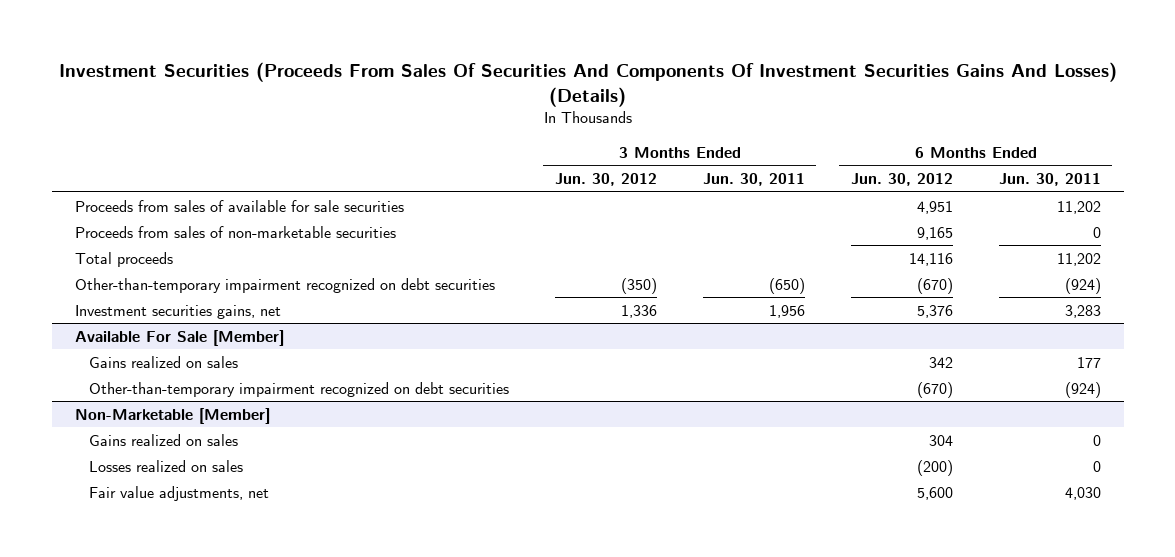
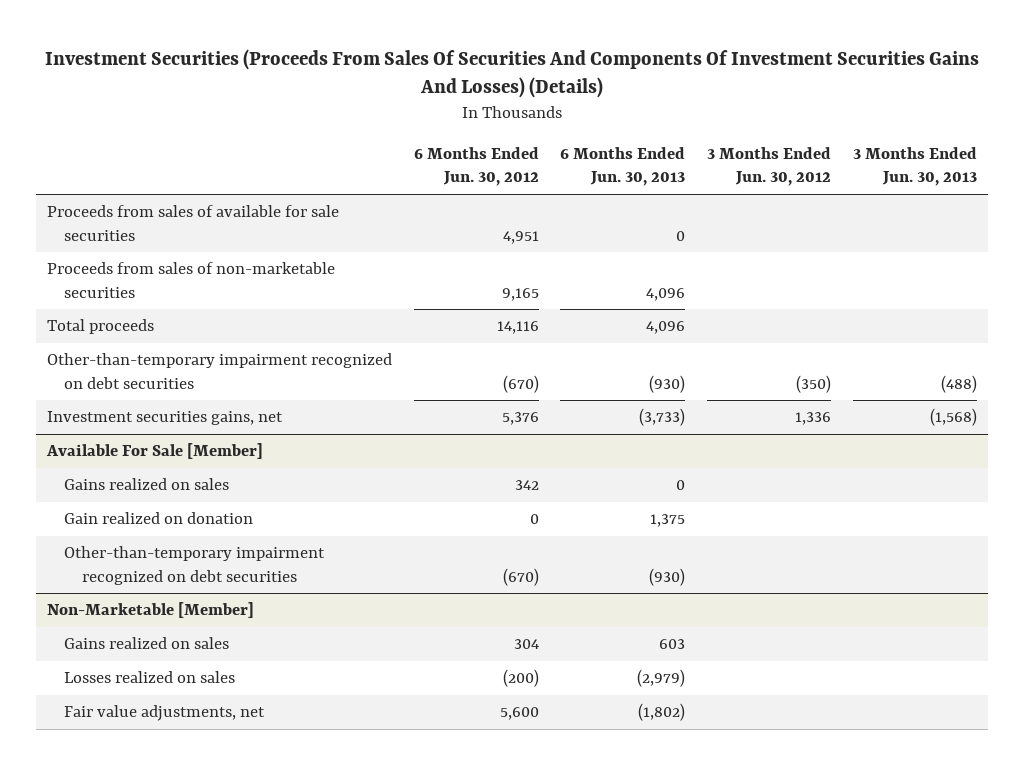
- | 3 Months Ended Jun. 30, 2012 | 3 Months Ended Jun. 30, 2011 | 6 Months Ended Jun. 30, 2012 | 6 Months Ended Jun. 30, 2011
+ | 6 Months Ended Jun. 30, 2012 | 6 Months Ended Jun. 30, 2013 | 3 Months Ended Jun. 30, 2012 | 3 Months Ended Jun. 30, 2013
@ Available For Sale [Member]
+ Gain realized on donation | 0 | 1,375 | |

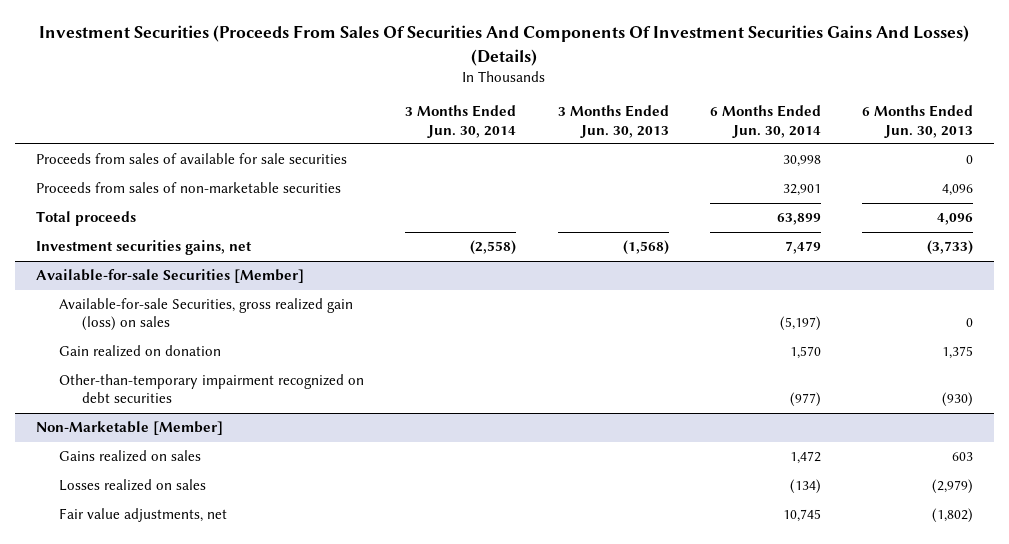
- | 6 Months Ended Jun. 30, 2012 | 6 Months Ended Jun. 30, 2013 | 3 Months Ended Jun. 30, 2012 | 3 Months Ended Jun. 30, 2013
+ | 3 Months Ended Jun. 30, 2014 | 3 Months Ended Jun. 30, 2013 | 6 Months Ended Jun. 30, 2014 | 6 Months Ended Jun. 30, 2013
- Other-than-temporary impairment recognized on debt securities | (670) | (930) | (350) | (488)
- Available For Sale [Member]
- Gains realized on sales | 342 | 0 | |
+ Available-for-sale Securities [Member]
+ Available-for-sale Securities, gross realized gain (loss) on sales | | | (5,197) | 0

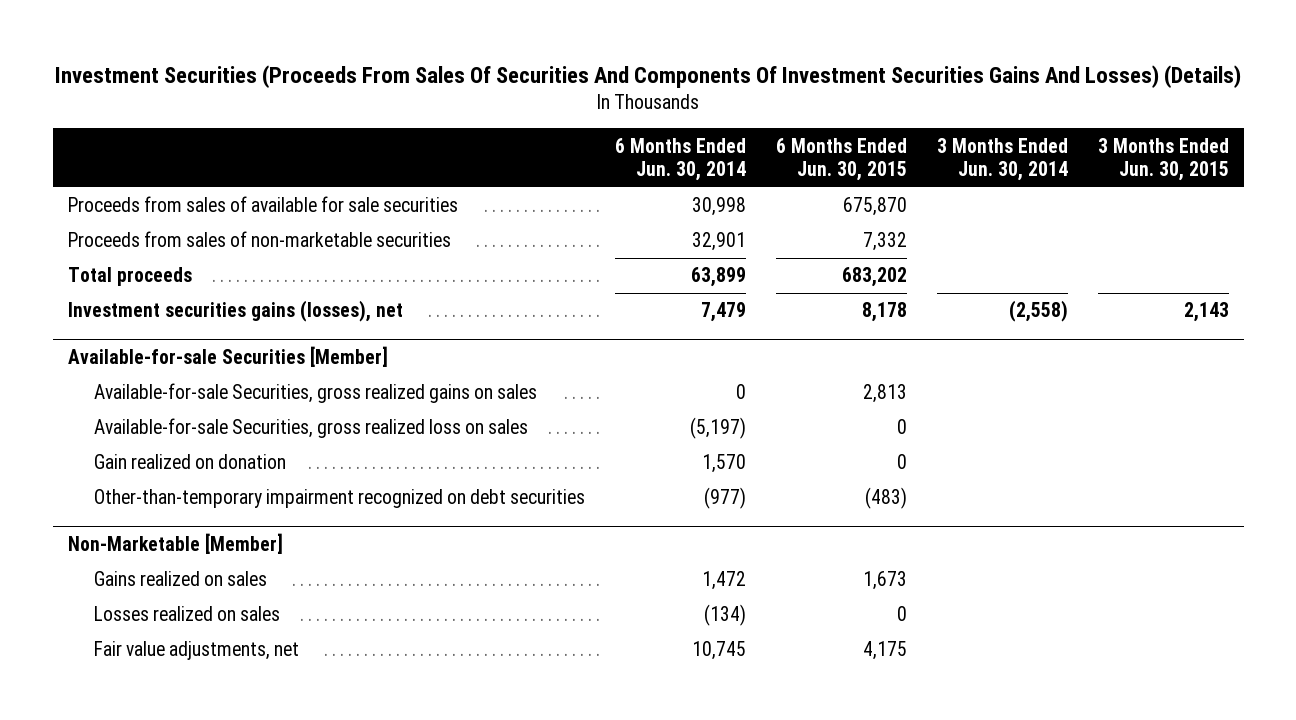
- | 3 Months Ended Jun. 30, 2014 | 3 Months Ended Jun. 30, 2013 | 6 Months Ended Jun. 30, 2014 | 6 Months Ended Jun. 30, 2013
+ | 6 Months Ended Jun. 30, 2014 | 6 Months Ended Jun. 30, 2015 | 3 Months Ended Jun. 30, 2014 | 3 Months Ended Jun. 30, 2015
- Investment securities gains, net | (2,558) | (1,568) | 7,479 | (3,733)
+ Investment securities gains (losses), net | 7,479 | 8,178 | (2,558) | 2,143
@ Available-for-sale Securities [Member]
- Available-for-sale Securities, gross realized gain (loss) on sales | | | (5,197) | 0
+ Available-for-sale Securities, gross realized gains on sales | 0 | 2,813 | |
+ Available-for-sale Securities, gross realized loss on sales | (5,197) | 0 | |

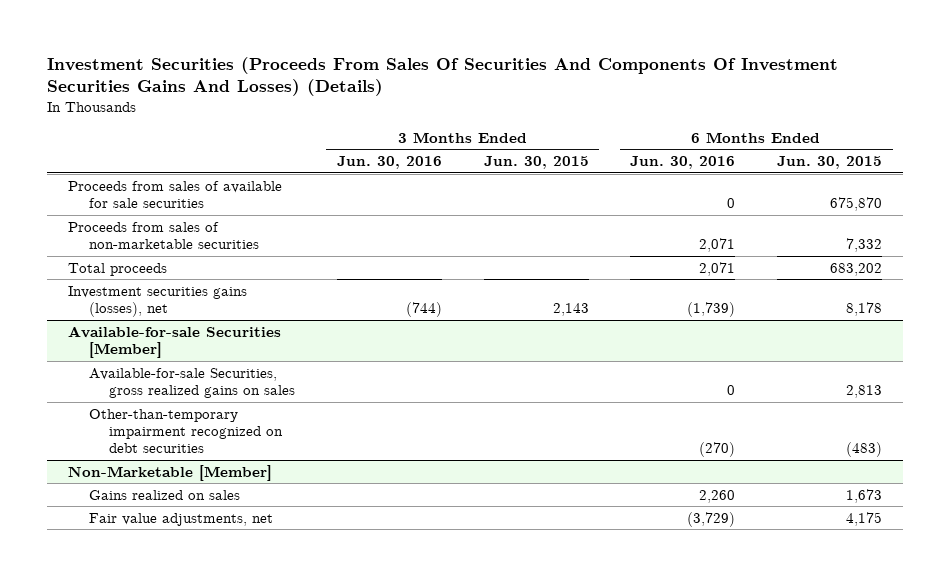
- | 6 Months Ended Jun. 30, 2014 | 6 Months Ended Jun. 30, 2015 | 3 Months Ended Jun. 30, 2014 | 3 Months Ended Jun. 30, 2015
+ | 3 Months Ended Jun. 30, 2016 | 3 Months Ended Jun. 30, 2015 | 6 Months Ended Jun. 30, 2016 | 6 Months Ended Jun. 30, 2015
@ Available-for-sale Securities [Member]
- Available-for-sale Securities, gross realized loss on sales | (5,197) | 0 | |
- Gain realized on donation | 1,570 | 0 | |
@ Non-Marketable [Member]
- Losses realized on sales | (134) | 0 | |

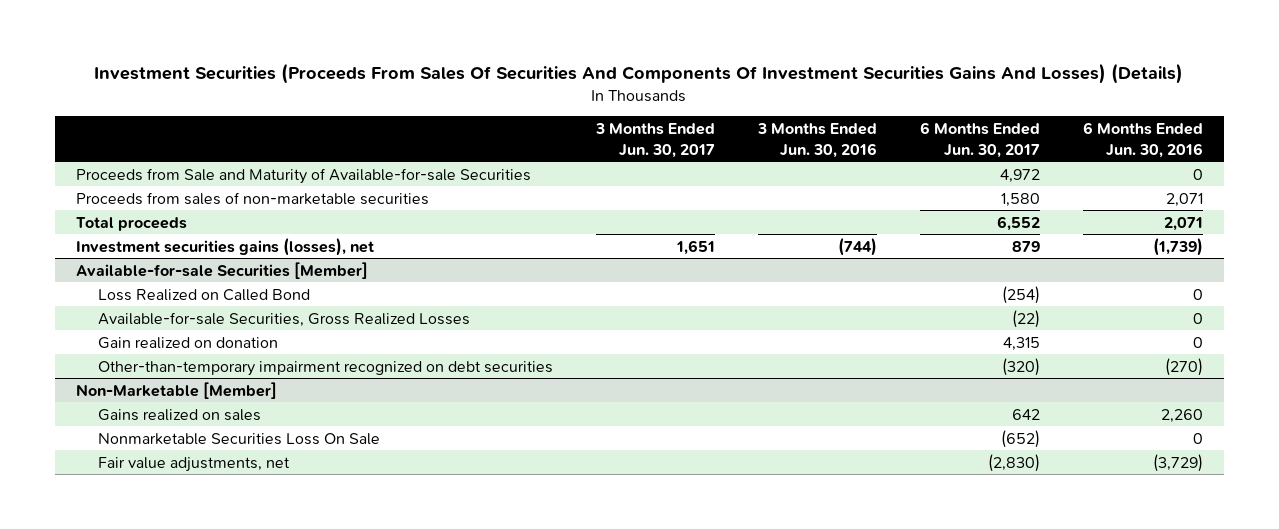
- | 3 Months Ended Jun. 30, 2016 | 3 Months Ended Jun. 30, 2015 | 6 Months Ended Jun. 30, 2016 | 6 Months Ended Jun. 30, 2015
+ | 3 Months Ended Jun. 30, 2017 | 3 Months Ended Jun. 30, 2016 | 6 Months Ended Jun. 30, 2017 | 6 Months Ended Jun. 30, 2016
- Proceeds from sales of available for sale securities | | | 0 | 675,870
+ Proceeds from Sale and Maturity of Available-for-sale Securities | | | 4,972 | 0
@ Available-for-sale Securities [Member]
- Available-for-sale Securities, gross realized gains on sales | | | 0 | 2,813
+ Loss Realized on Called Bond | | | (254) | 0
+ Available-for-sale Securities, Gross Realized Losses | | | (22) | 0
+ Gain realized on donation | | | 4,315 | 0
@ Non-Marketable [Member]
+ Nonmarketable Securities Loss On Sale | | | (652) | 0

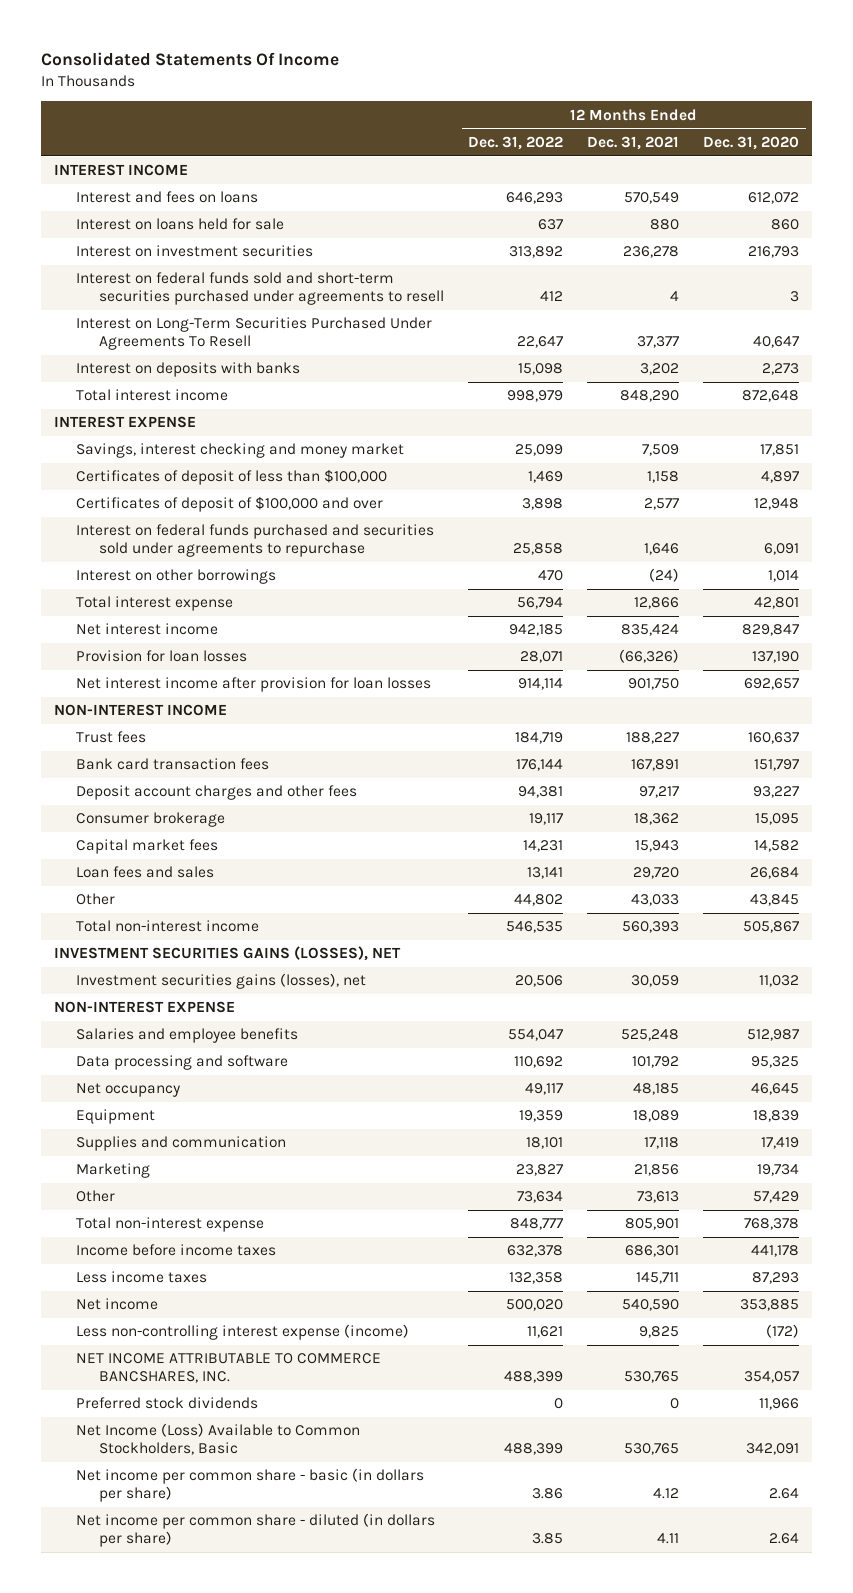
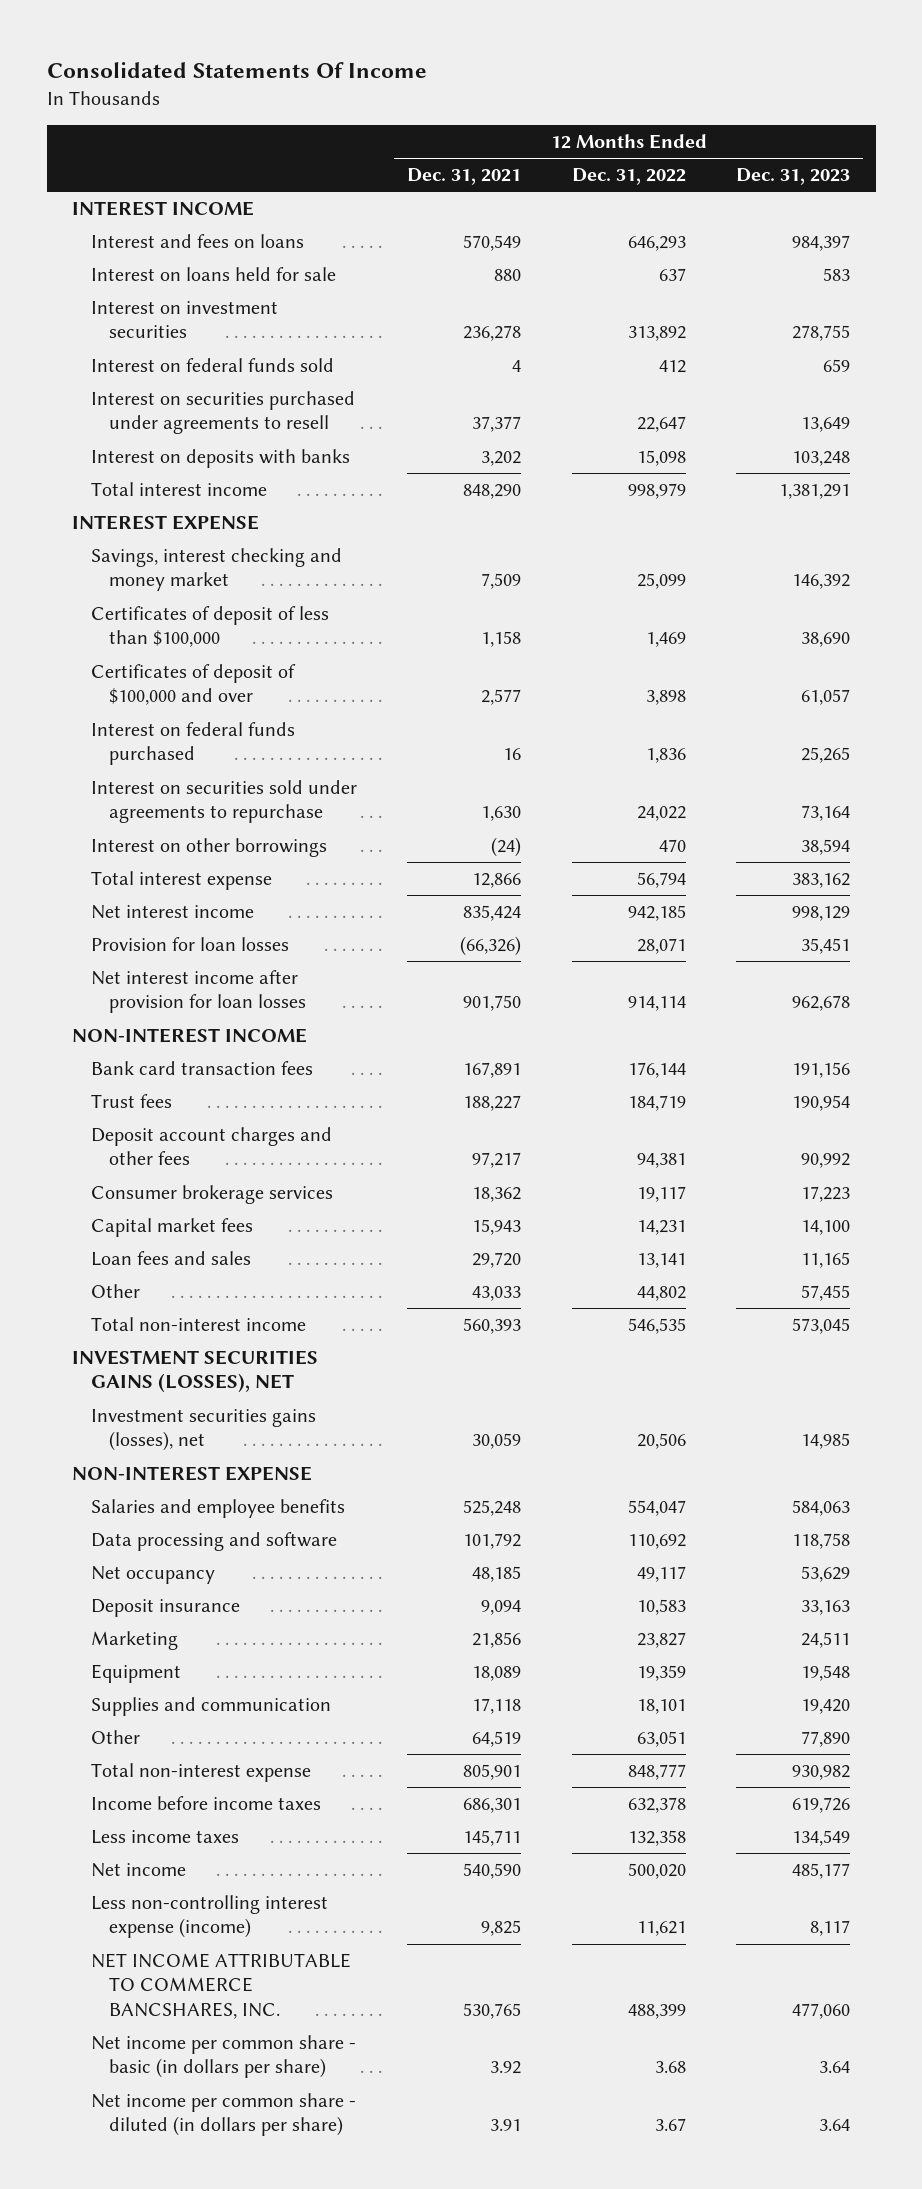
- | 12 Months Ended Dec. 31, 2022 | 12 Months Ended Dec. 31, 2021 | 12 Months Ended Dec. 31, 2020
+ | 12 Months Ended Dec. 31, 2021 | 12 Months Ended Dec. 31, 2022 | 12 Months Ended Dec. 31, 2023
- Interest on federal funds sold and short-term securities purchased under agreements to resell | 412 | 4 | 3
- Interest on Long-Term Securities Purchased Under Agreements To Resell | 22,647 | 37,377 | 40,647
+ Interest on federal funds sold | 4 | 412 | 659
+ Interest on securities purchased under agreements to resell | 37,377 | 22,647 | 13,649
- Interest on federal funds purchased and securities sold under agreements to repurchase | 25,858 | 1,646 | 6,091
+ Interest on federal funds purchased | 16 | 1,836 | 25,265
+ Interest on securities sold under agreements to repurchase | 1,630 | 24,022 | 73,164
moved down: Trust fees | 188,227 | 184,719 | 190,954
- Consumer brokerage | 19,117 | 18,362 | 15,095
+ Consumer brokerage services | 18,362 | 19,117 | 17,223
+ Deposit insurance | 9,094 | 10,583 | 33,163
moved up: Marketing | 21,856 | 23,827 | 24,511
- Other | 73,634 | 73,613 | 57,429
+ Other | 64,519 | 63,051 | 77,890
- Preferred stock dividends | 0 | 0 | 11,966
- Net Income (Loss) Available to Common Stockholders, Basic | 488,399 | 530,765 | 342,091
- Net income per common share - basic (in dollars per share) | 3.86 | 4.12 | 2.64
- Net income per common share - diluted (in dollars per share) | 3.85 | 4.11 | 2.64
+ Net income per common share - basic (in dollars per share) | 3.92 | 3.68 | 3.64
+ Net income per common share - diluted (in dollars per share) | 3.91 | 3.67 | 3.64

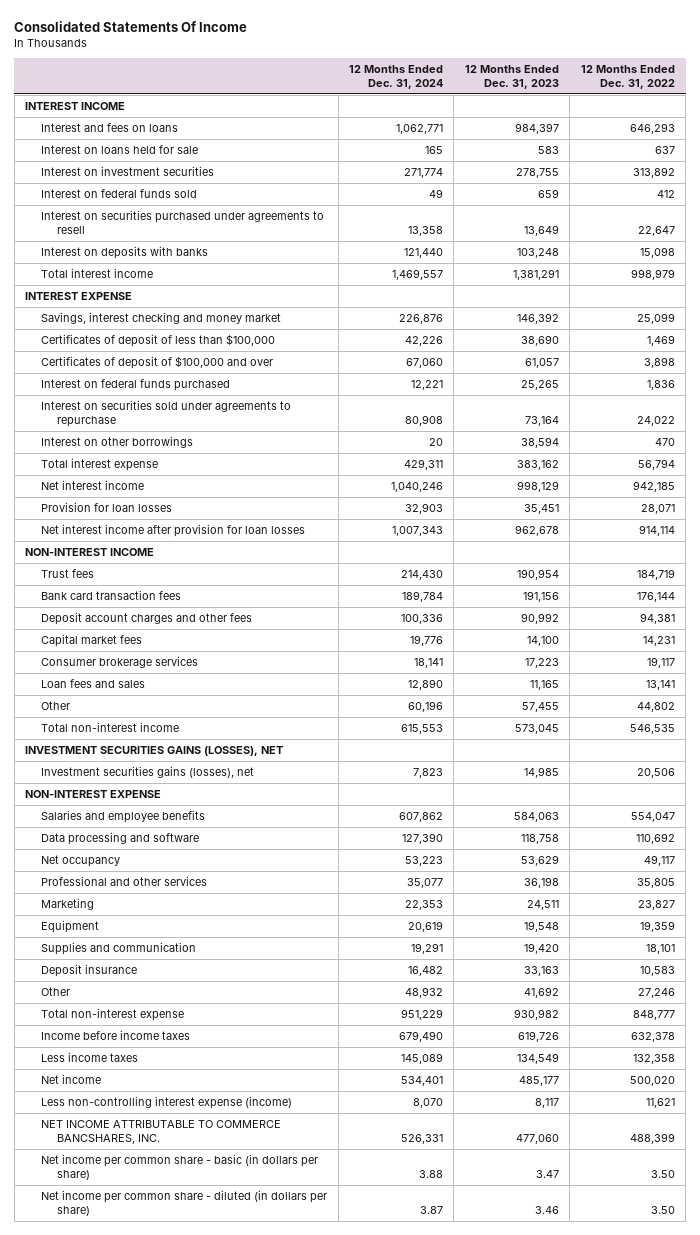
- | 12 Months Ended Dec. 31, 2021 | 12 Months Ended Dec. 31, 2022 | 12 Months Ended Dec. 31, 2023
+ | 12 Months Ended Dec. 31, 2024 | 12 Months Ended Dec. 31, 2023 | 12 Months Ended Dec. 31, 2022
moved down: Bank card transaction fees | 189,784 | 191,156 | 176,144
moved down: Consumer brokerage services | 18,141 | 17,223 | 19,117
+ Professional and other services | 35,077 | 36,198 | 35,805
- Other | 64,519 | 63,051 | 77,890
moved down: Deposit insurance | 16,482 | 33,163 | 10,583
+ Other | 48,932 | 41,692 | 27,246
- Net income per common share - basic (in dollars per share) | 3.92 | 3.68 | 3.64
- Net income per common share - diluted (in dollars per share) | 3.91 | 3.67 | 3.64
+ Net income per common share - basic (in dollars per share) | 3.88 | 3.47 | 3.50
+ Net income per common share - diluted (in dollars per share) | 3.87 | 3.46 | 3.50

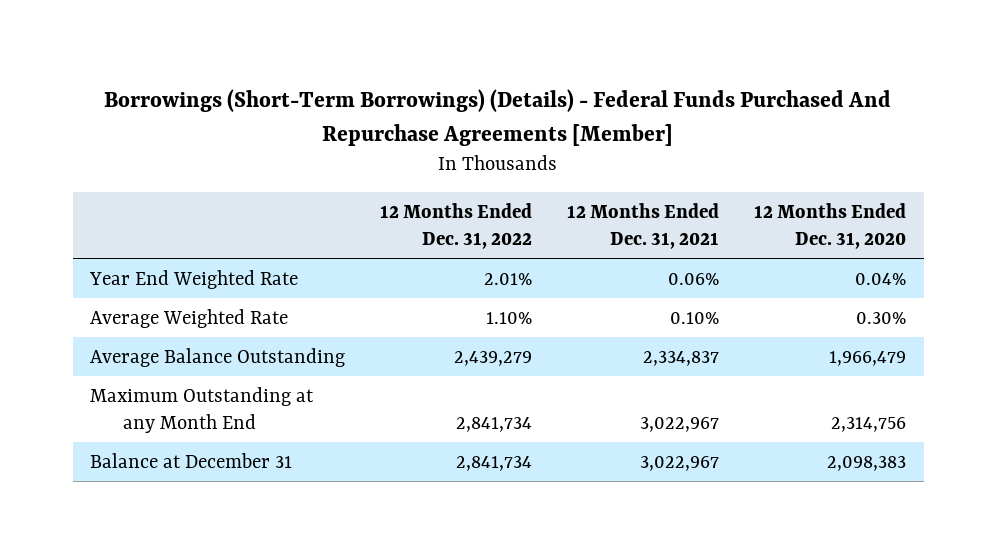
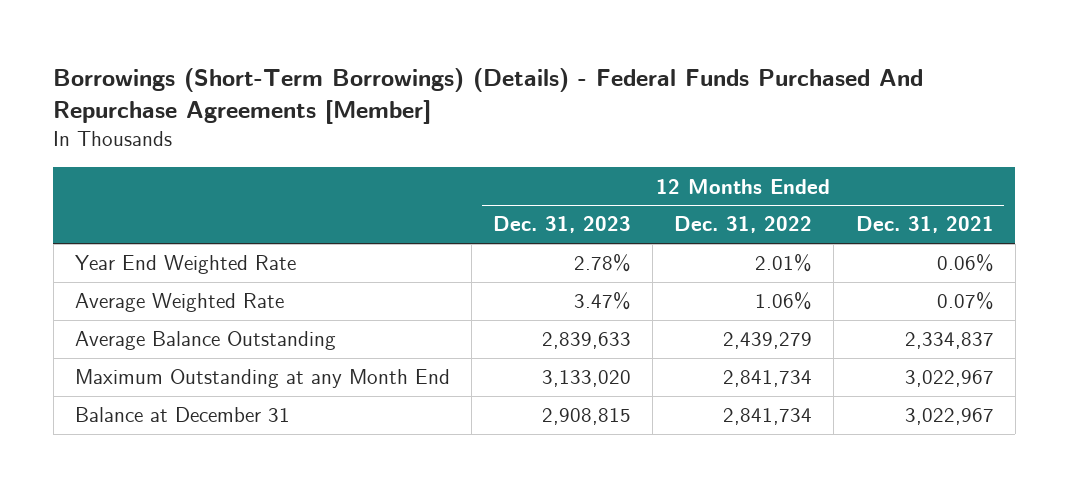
- | 12 Months Ended Dec. 31, 2022 | 12 Months Ended Dec. 31, 2021 | 12 Months Ended Dec. 31, 2020
+ | 12 Months Ended Dec. 31, 2023 | 12 Months Ended Dec. 31, 2022 | 12 Months Ended Dec. 31, 2021
- Average Weighted Rate | 1.10% | 0.10% | 0.30%
+ Average Weighted Rate | 3.47% | 1.06% | 0.07%

